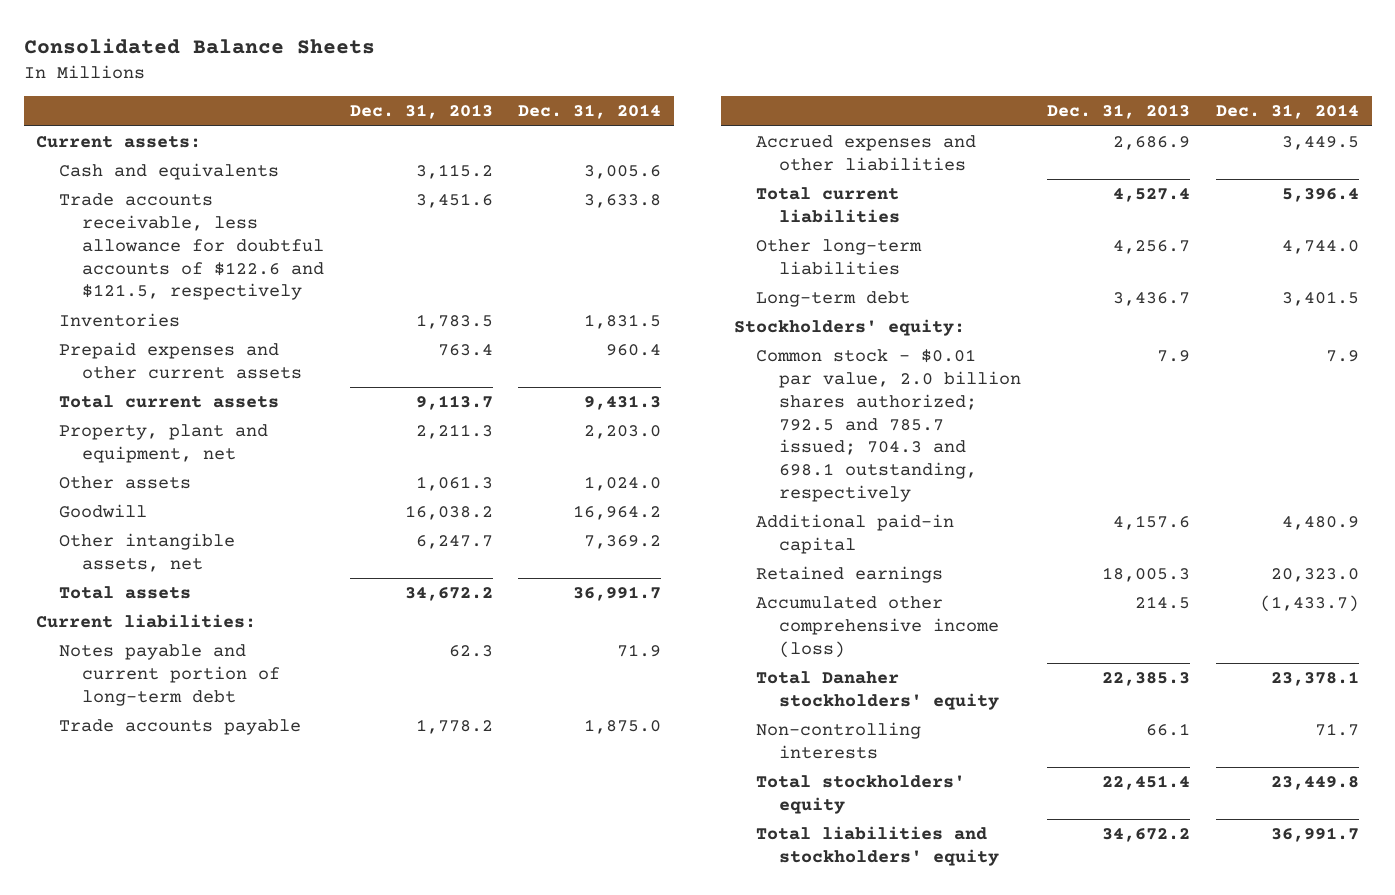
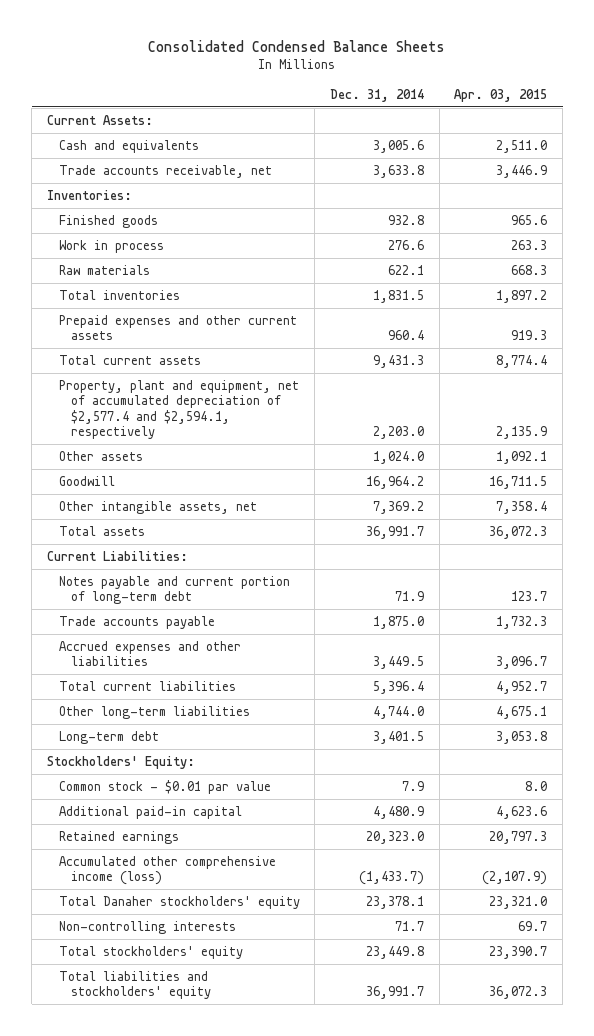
- Consolidated Balance Sheets
+ Consolidated Condensed Balance Sheets
- | Dec. 31, 2013 | Dec. 31, 2014
+ | Dec. 31, 2014 | Apr. 03, 2015
- Current assets:
+ Current Assets:
- Trade accounts receivable, less allowance for doubtful accounts of $122.6 and $121.5, respectively | 3,451.6 | 3,633.8
- Inventories | 1,783.5 | 1,831.5
+ Trade accounts receivable, net | 3,633.8 | 3,446.9
+ Inventories:
+ Finished goods | 932.8 | 965.6
+ Work in process | 276.6 | 263.3
+ Raw materials | 622.1 | 668.3
+ Total inventories | 1,831.5 | 1,897.2
- Property, plant and equipment, net | 2,211.3 | 2,203.0
+ Property, plant and equipment, net of accumulated depreciation of $2,577.4 and $2,594.1, respectively | 2,203.0 | 2,135.9
- Current liabilities:
+ Current Liabilities:
- Stockholders' equity:
- Common stock - $0.01 par value, 2.0 billion shares authorized; 792.5 and 785.7 issued; 704.3 and 698.1 outstanding, respectively | 7.9 | 7.9
+ Stockholders' Equity:
+ Common stock - $0.01 par value | 7.9 | 8.0

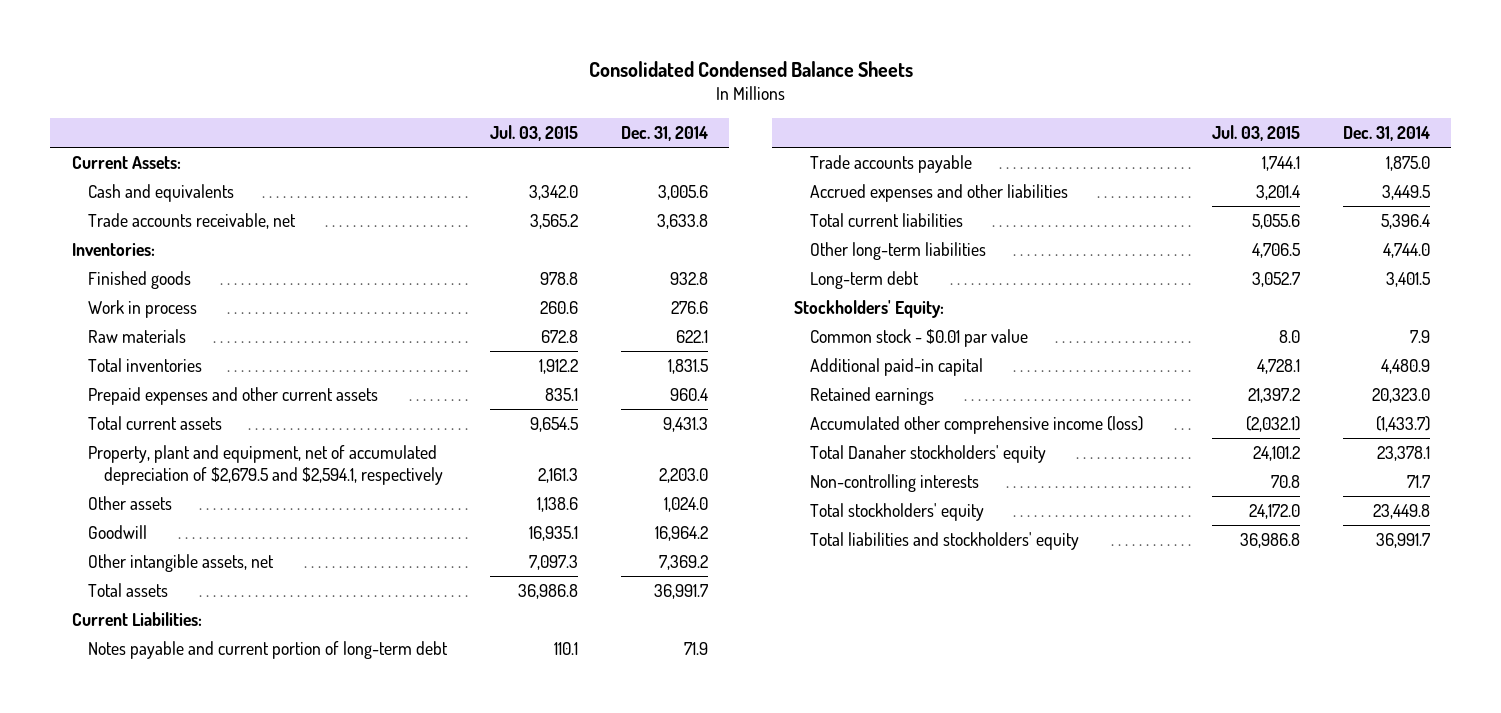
- | Dec. 31, 2014 | Apr. 03, 2015
+ | Jul. 03, 2015 | Dec. 31, 2014
- Property, plant and equipment, net of accumulated depreciation of $2,577.4 and $2,594.1, respectively | 2,203.0 | 2,135.9
+ Property, plant and equipment, net of accumulated depreciation of $2,679.5 and $2,594.1, respectively | 2,161.3 | 2,203.0

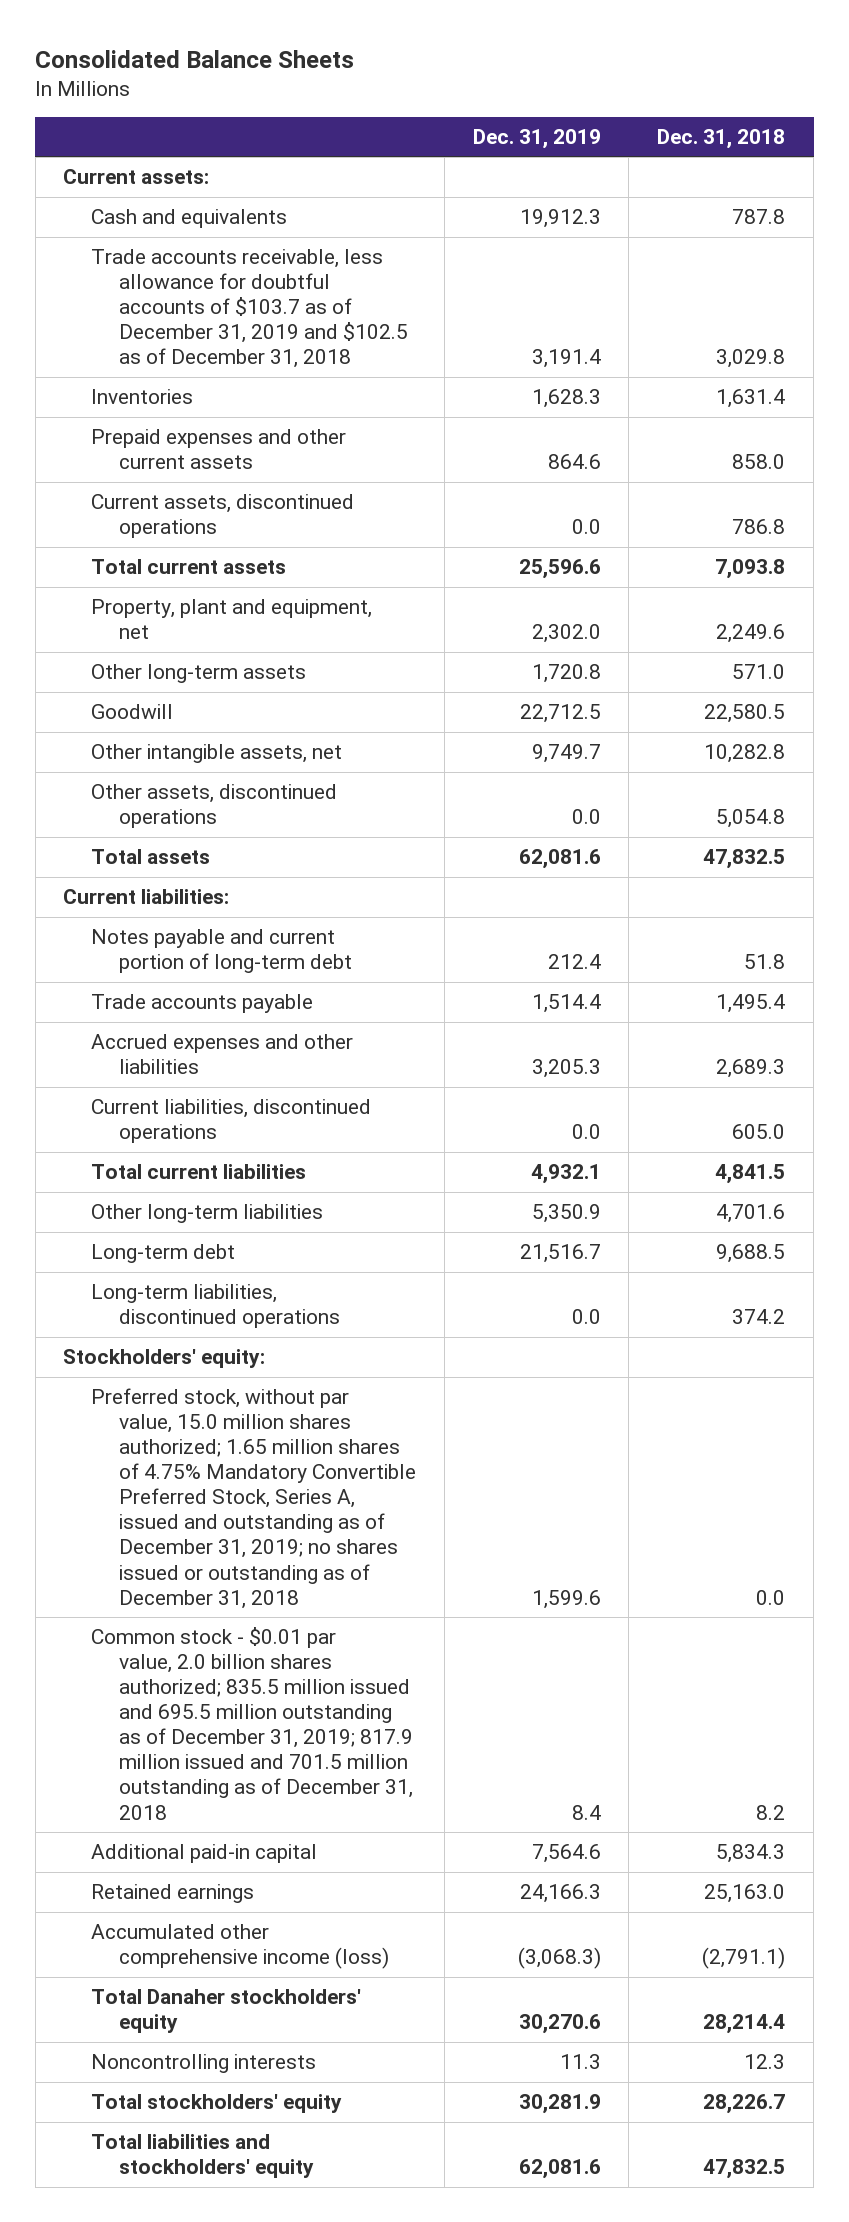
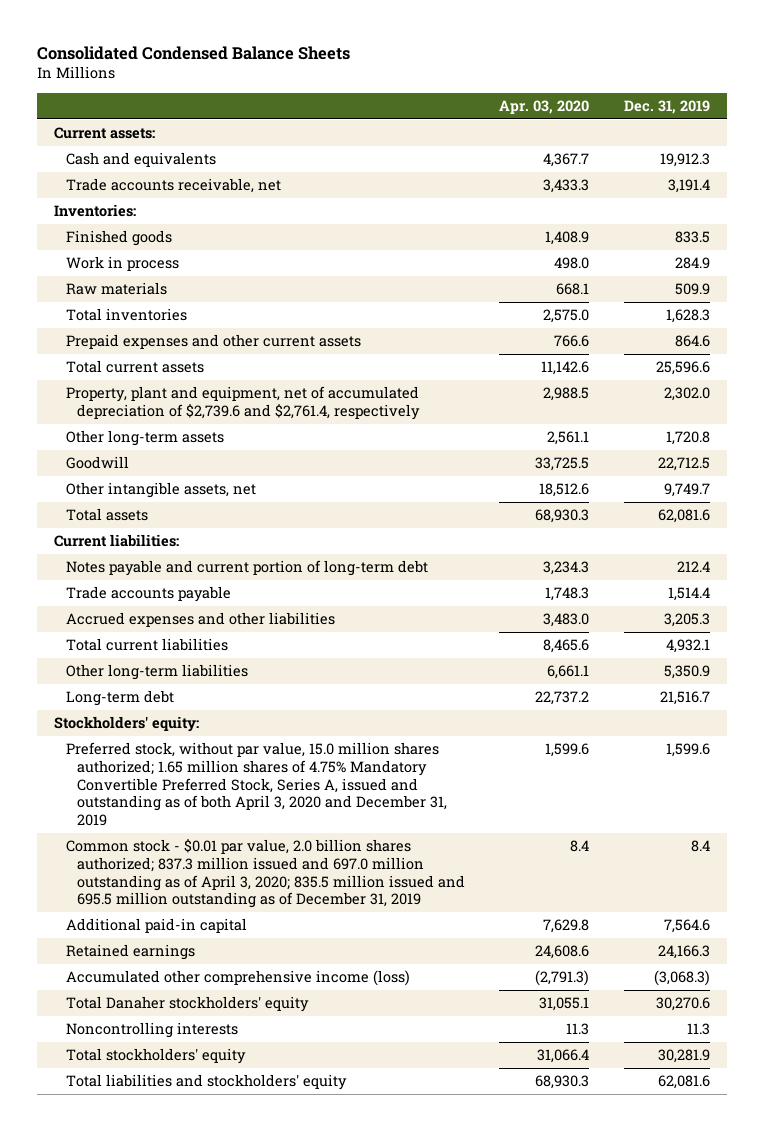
- Consolidated Balance Sheets
+ Consolidated Condensed Balance Sheets
- | Dec. 31, 2019 | Dec. 31, 2018
+ | Apr. 03, 2020 | Dec. 31, 2019
- Trade accounts receivable, less allowance for doubtful accounts of $103.7 as of December 31, 2019 and $102.5 as of December 31, 2018 | 3,191.4 | 3,029.8
- Inventories | 1,628.3 | 1,631.4
+ Trade accounts receivable, net | 3,433.3 | 3,191.4
+ Inventories:
+ Finished goods | 1,408.9 | 833.5
+ Work in process | 498.0 | 284.9
+ Raw materials | 668.1 | 509.9
+ Total inventories | 2,575.0 | 1,628.3
- Current assets, discontinued operations | 0.0 | 786.8
- Property, plant and equipment, net | 2,302.0 | 2,249.6
+ Property, plant and equipment, net of accumulated depreciation of $2,739.6 and $2,761.4, respectively | 2,988.5 | 2,302.0
- Other assets, discontinued operations | 0.0 | 5,054.8
- Current liabilities, discontinued operations | 0.0 | 605.0
- Long-term liabilities, discontinued operations | 0.0 | 374.2
- Preferred stock, without par value, 15.0 million shares authorized; 1.65 million shares of 4.75% Mandatory Convertible Preferred Stock, Series A, issued and outstanding as of December 31, 2019; no shares issued or outstanding as of December 31, 2018 | 1,599.6 | 0.0
- Common stock - $0.01 par value, 2.0 billion shares authorized; 835.5 million issued and 695.5 million outstanding as of December 31, 2019; 817.9 million issued and 701.5 million outstanding as of December 31, 2018 | 8.4 | 8.2
+ Preferred stock, without par value, 15.0 million shares authorized; 1.65 million shares of 4.75% Mandatory Convertible Preferred Stock, Series A, issued and outstanding as of both April 3, 2020 and December 31, 2019 | 1,599.6 | 1,599.6
+ Common stock - $0.01 par value, 2.0 billion shares authorized; 837.3 million issued and 697.0 million outstanding as of April 3, 2020; 835.5 million issued and 695.5 million outstanding as of December 31, 2019 | 8.4 | 8.4

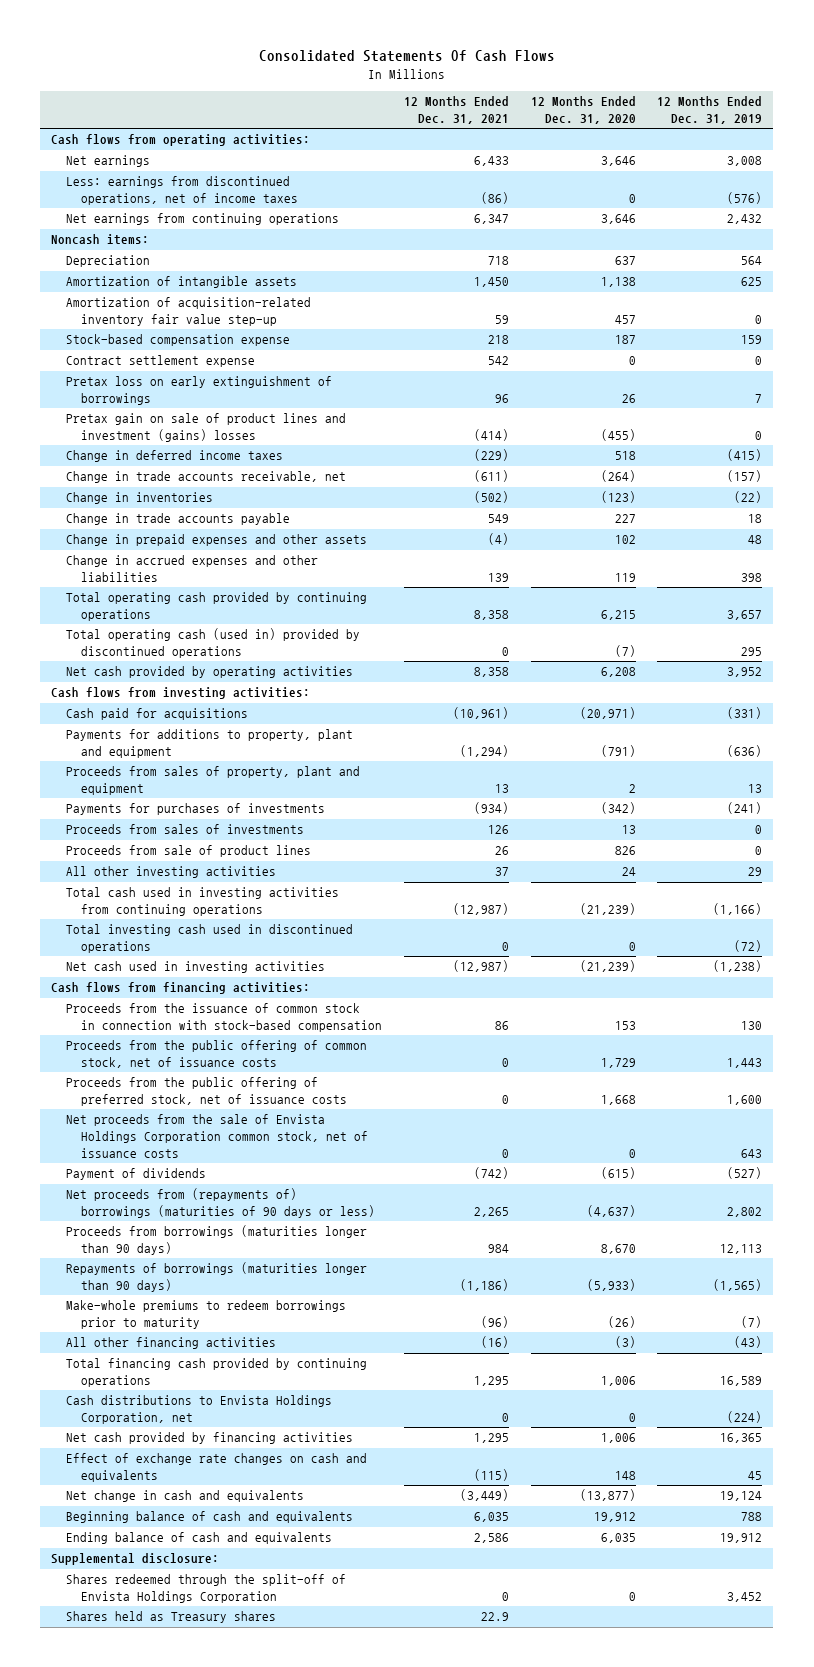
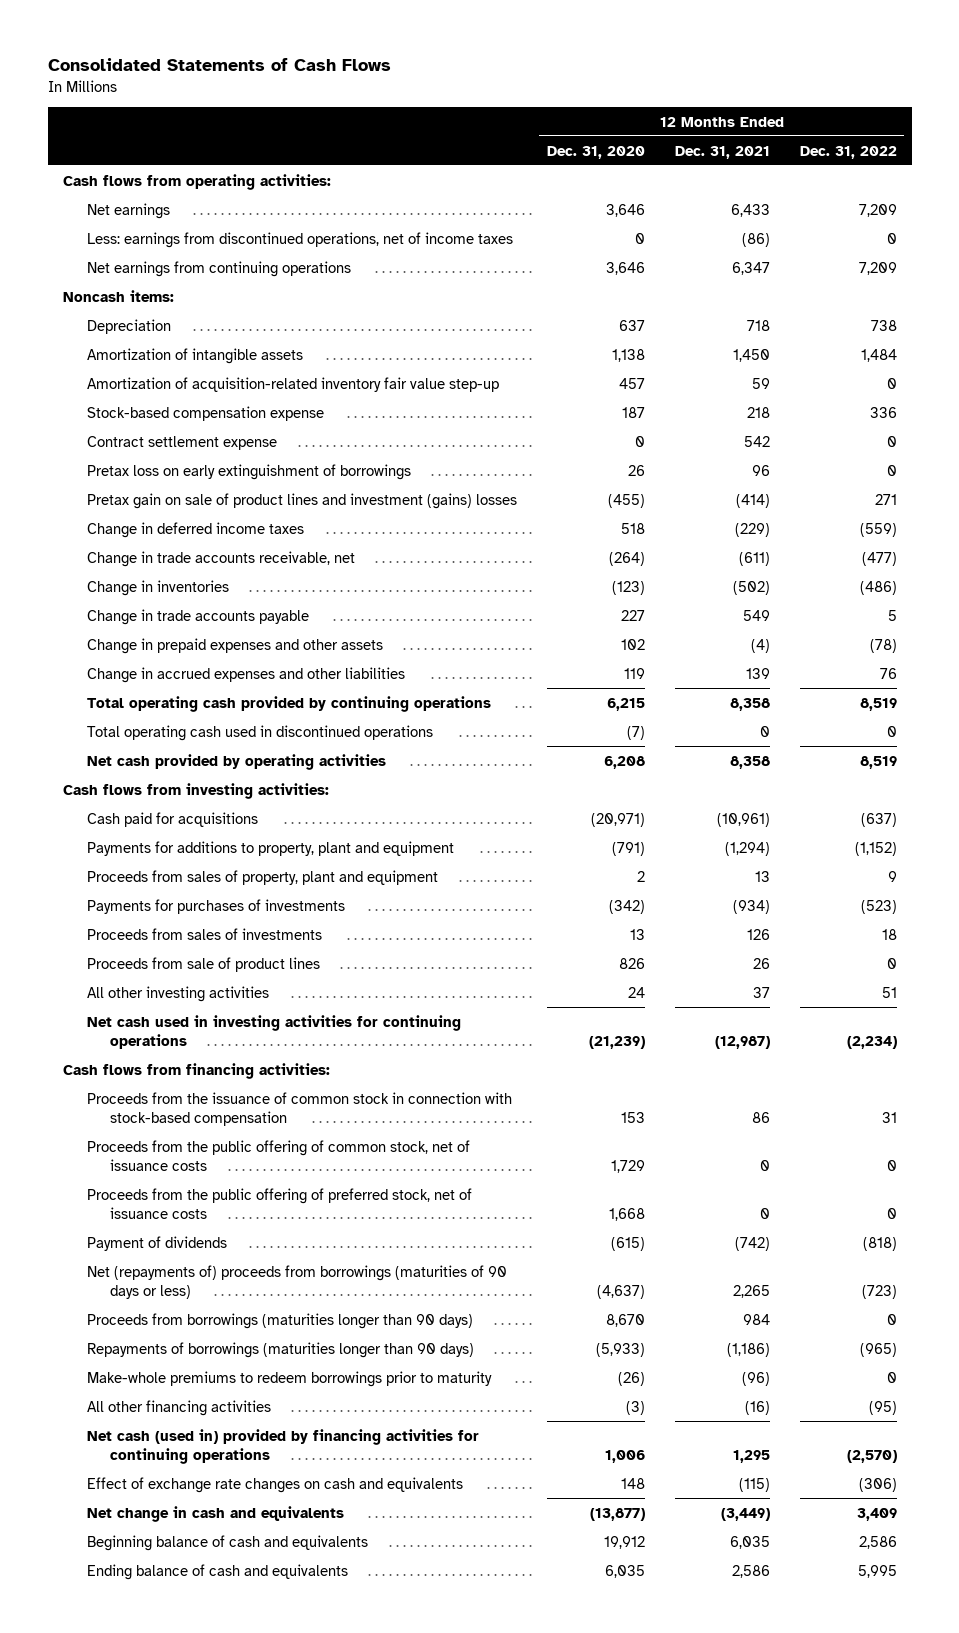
- Consolidated Statements Of Cash Flows
+ Consolidated Statements of Cash Flows
- | 12 Months Ended Dec. 31, 2021 | 12 Months Ended Dec. 31, 2020 | 12 Months Ended Dec. 31, 2019
+ | 12 Months Ended Dec. 31, 2020 | 12 Months Ended Dec. 31, 2021 | 12 Months Ended Dec. 31, 2022
- Total operating cash (used in) provided by discontinued operations | 0 | (7) | 295
+ Total operating cash used in discontinued operations | (7) | 0 | 0
- Total cash used in investing activities from continuing operations | (12,987) | (21,239) | (1,166)
- Total investing cash used in discontinued operations | 0 | 0 | (72)
- Net cash used in investing activities | (12,987) | (21,239) | (1,238)
+ Net cash used in investing activities for continuing operations | (21,239) | (12,987) | (2,234)
- Net proceeds from the sale of Envista Holdings Corporation common stock, net of issuance costs | 0 | 0 | 643
- Net proceeds from (repayments of) borrowings (maturities of 90 days or less) | 2,265 | (4,637) | 2,802
+ Net (repayments of) proceeds from borrowings (maturities of 90 days or less) | (4,637) | 2,265 | (723)
- Total financing cash provided by continuing operations | 1,295 | 1,006 | 16,589
- Cash distributions to Envista Holdings Corporation, net | 0 | 0 | (224)
- Net cash provided by financing activities | 1,295 | 1,006 | 16,365
+ Net cash (used in) provided by financing activities for continuing operations | 1,006 | 1,295 | (2,570)
- Supplemental disclosure:
- Shares redeemed through the split-off of Envista Holdings Corporation | 0 | 0 | 3,452
- Shares held as Treasury shares | 22.9 | |

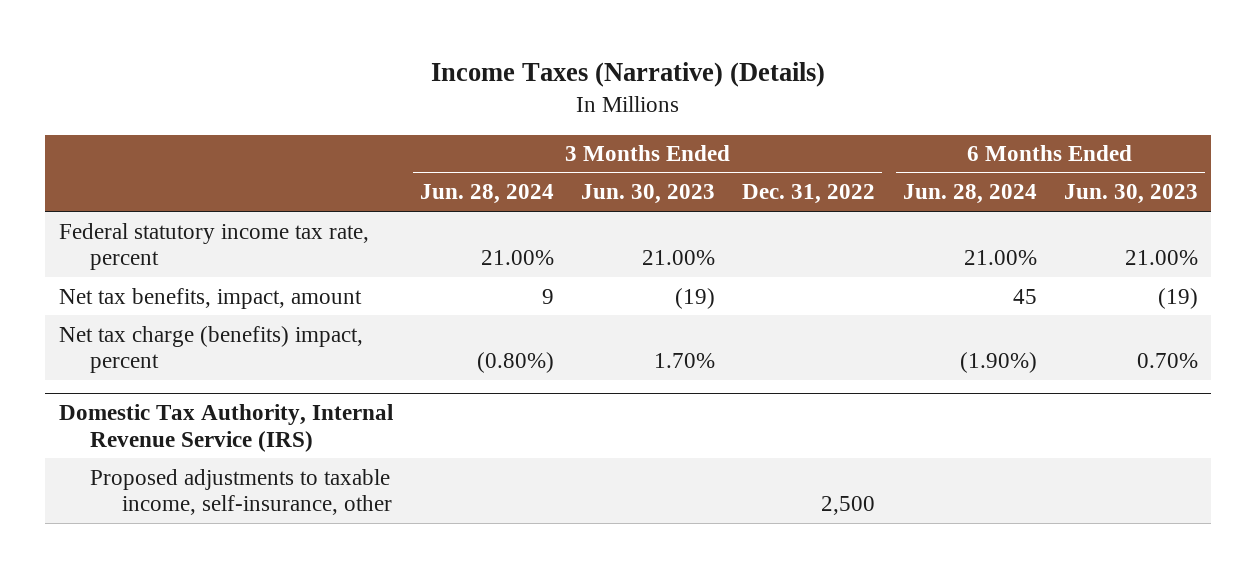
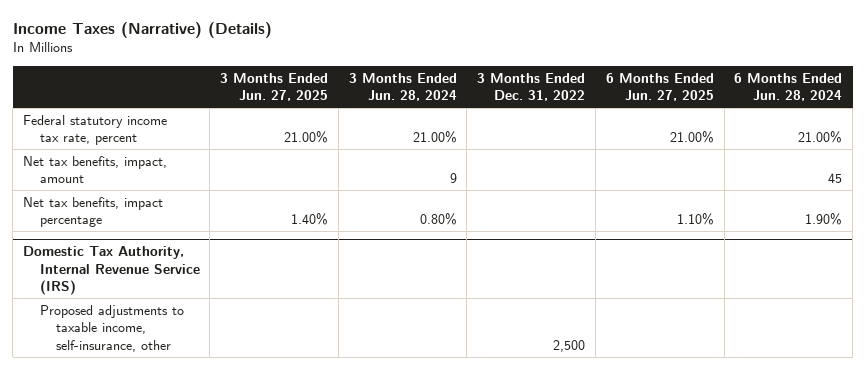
- | 3 Months Ended Jun. 28, 2024 | 3 Months Ended Jun. 30, 2023 | 3 Months Ended Dec. 31, 2022 | 6 Months Ended Jun. 28, 2024 | 6 Months Ended Jun. 30, 2023
+ | 3 Months Ended Jun. 27, 2025 | 3 Months Ended Jun. 28, 2024 | 3 Months Ended Dec. 31, 2022 | 6 Months Ended Jun. 27, 2025 | 6 Months Ended Jun. 28, 2024
- Net tax charge (benefits) impact, percent | (0.80%) | 1.70% | | (1.90%) | 0.70%
+ Net tax benefits, impact percentage | 1.40% | 0.80% | | 1.10% | 1.90%

